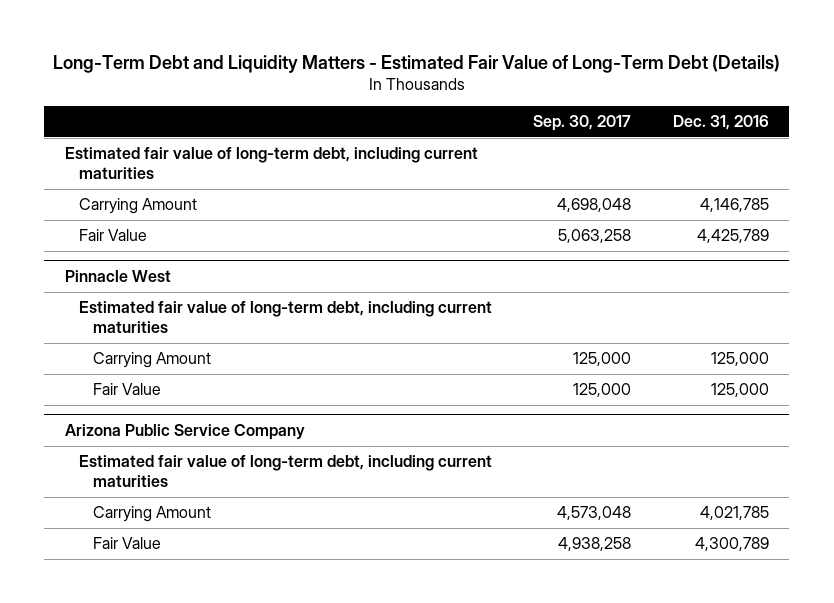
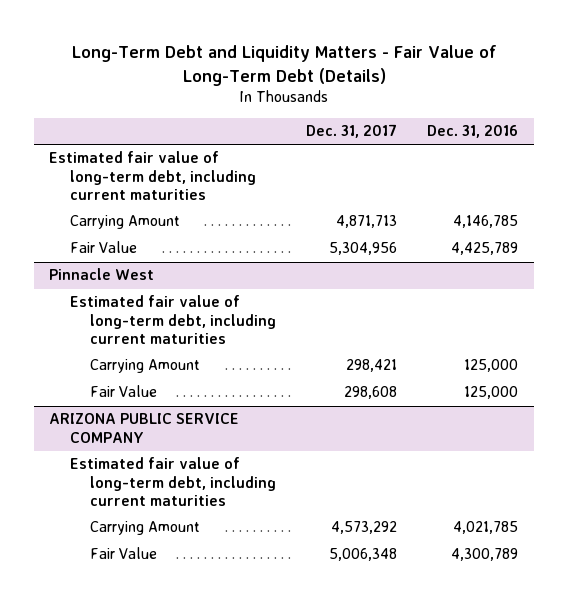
- Long-Term Debt and Liquidity Matters - Estimated Fair Value of Long-Term Debt (Details)
+ Long-Term Debt and Liquidity Matters - Fair Value of Long-Term Debt (Details)
- | Sep. 30, 2017 | Dec. 31, 2016
+ | Dec. 31, 2017 | Dec. 31, 2016
- Arizona Public Service Company
+ ARIZONA PUBLIC SERVICE COMPANY

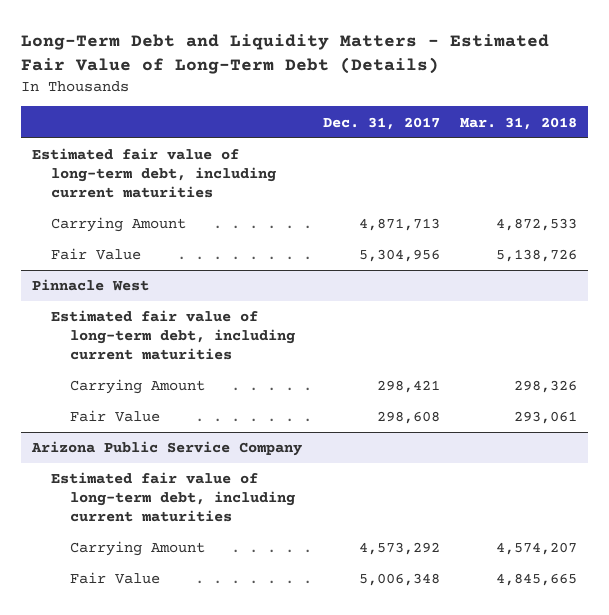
- Long-Term Debt and Liquidity Matters - Fair Value of Long-Term Debt (Details)
+ Long-Term Debt and Liquidity Matters - Estimated Fair Value of Long-Term Debt (Details)
- | Dec. 31, 2017 | Dec. 31, 2016
+ | Dec. 31, 2017 | Mar. 31, 2018
- ARIZONA PUBLIC SERVICE COMPANY
+ Arizona Public Service Company

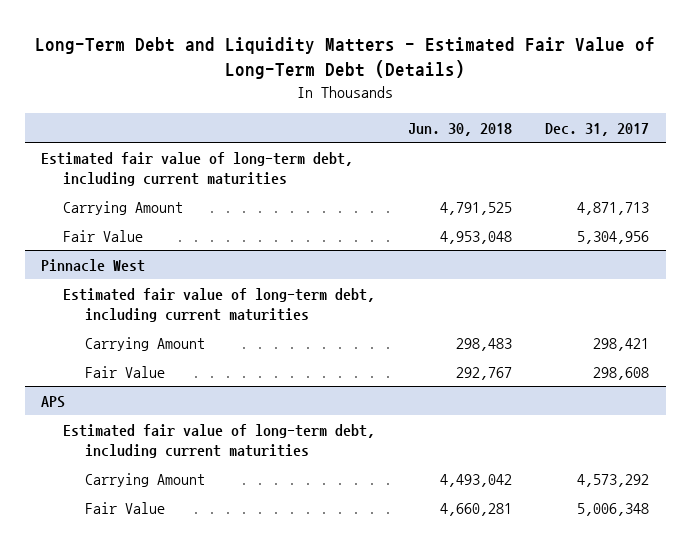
- | Dec. 31, 2017 | Mar. 31, 2018
+ | Jun. 30, 2018 | Dec. 31, 2017
- Arizona Public Service Company
+ APS

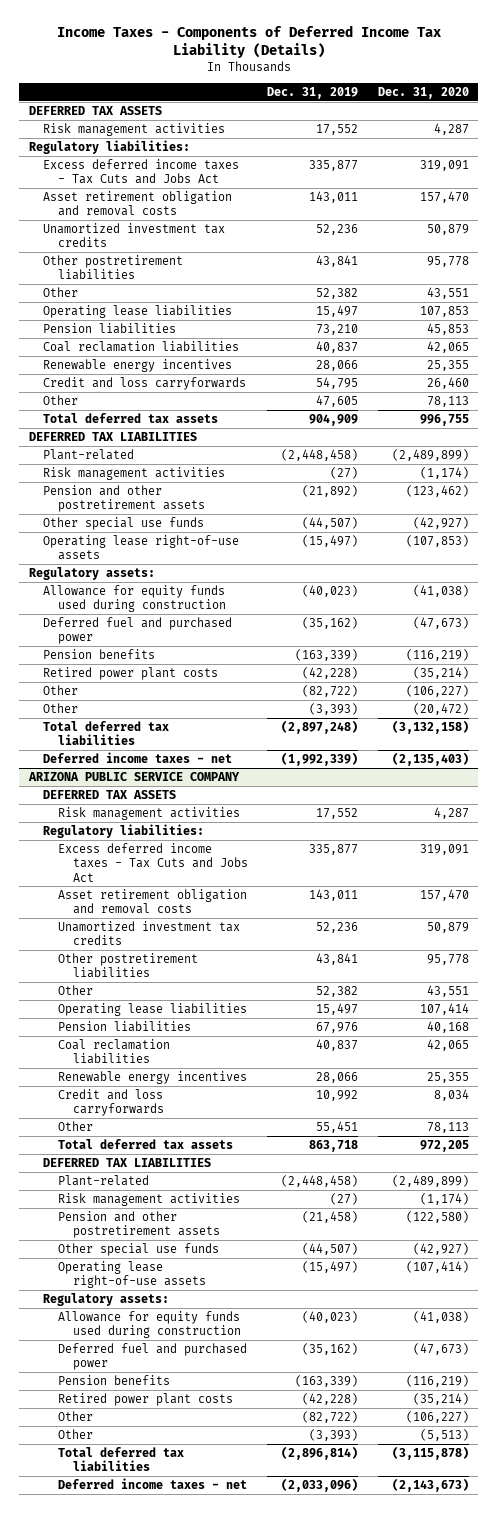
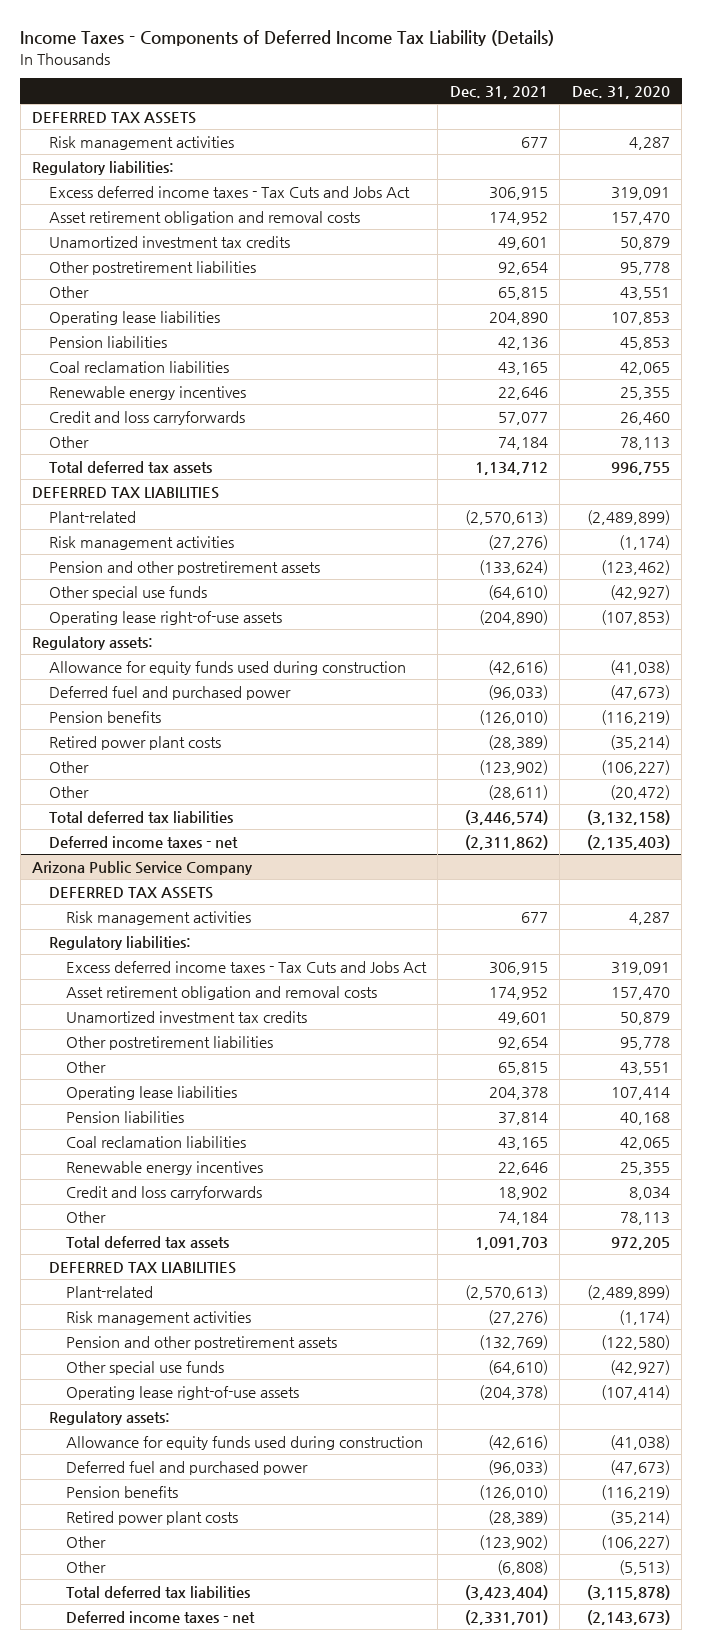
- | Dec. 31, 2019 | Dec. 31, 2020
+ | Dec. 31, 2021 | Dec. 31, 2020
- ARIZONA PUBLIC SERVICE COMPANY
+ Arizona Public Service Company

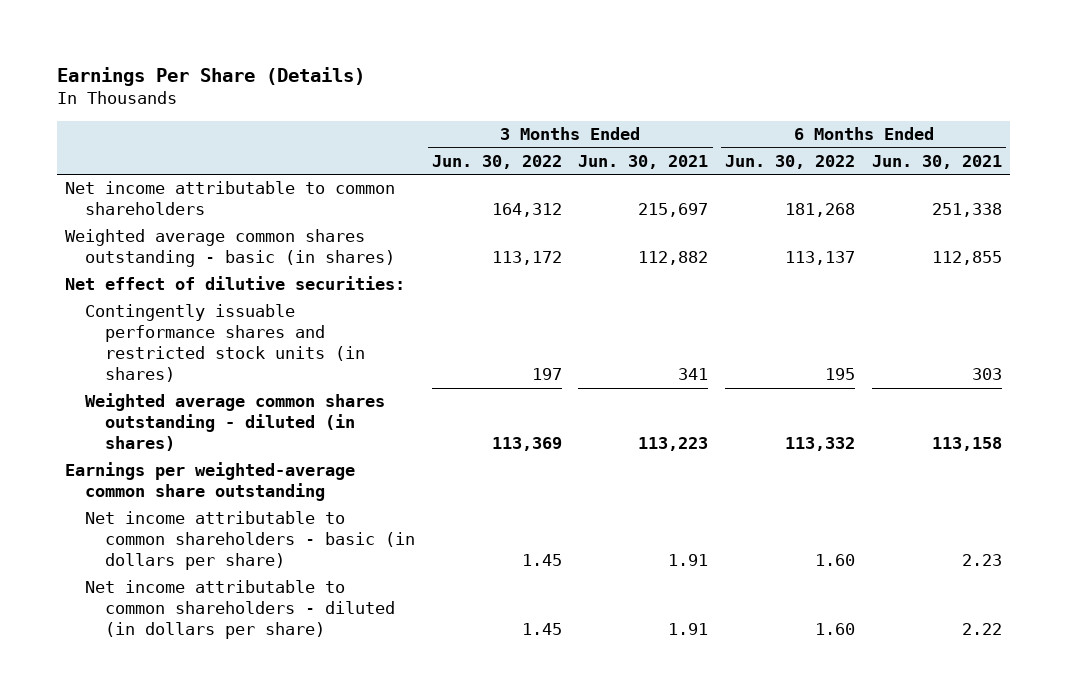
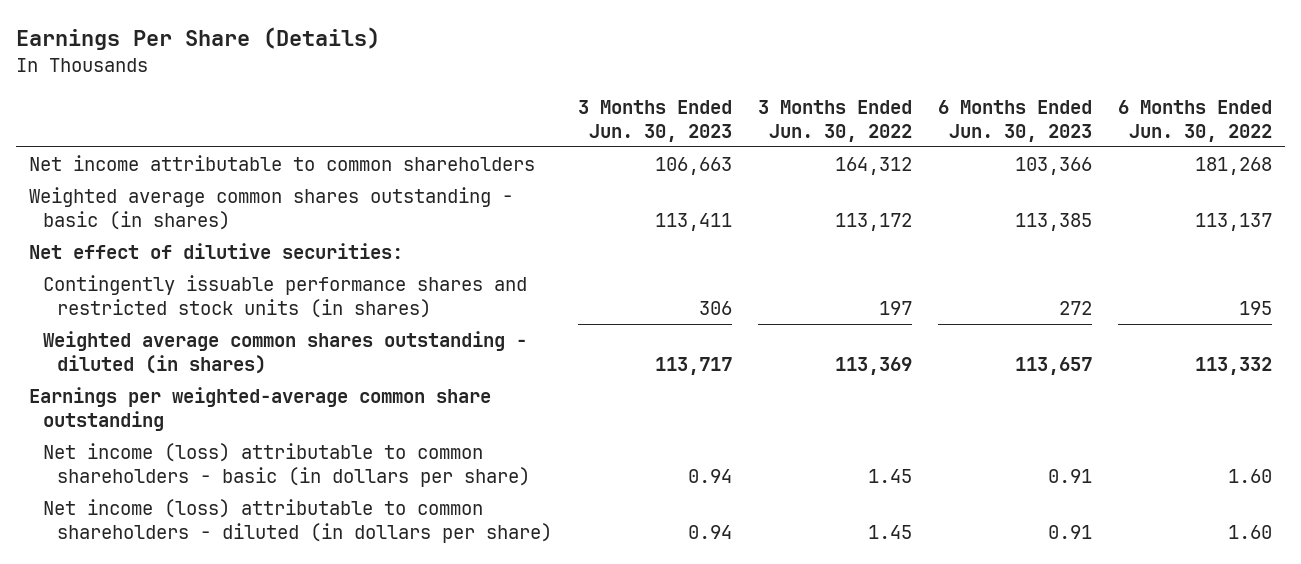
- | 3 Months Ended Jun. 30, 2022 | 3 Months Ended Jun. 30, 2021 | 6 Months Ended Jun. 30, 2022 | 6 Months Ended Jun. 30, 2021
+ | 3 Months Ended Jun. 30, 2023 | 3 Months Ended Jun. 30, 2022 | 6 Months Ended Jun. 30, 2023 | 6 Months Ended Jun. 30, 2022
- Net income attributable to common shareholders - basic (in dollars per share) | 1.45 | 1.91 | 1.60 | 2.23
- Net income attributable to common shareholders - diluted (in dollars per share) | 1.45 | 1.91 | 1.60 | 2.22
+ Net income (loss) attributable to common shareholders - basic (in dollars per share) | 0.94 | 1.45 | 0.91 | 1.60
+ Net income (loss) attributable to common shareholders - diluted (in dollars per share) | 0.94 | 1.45 | 0.91 | 1.60

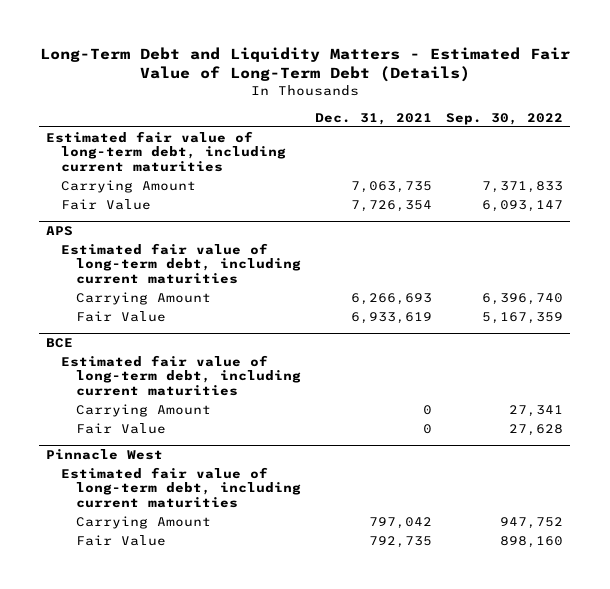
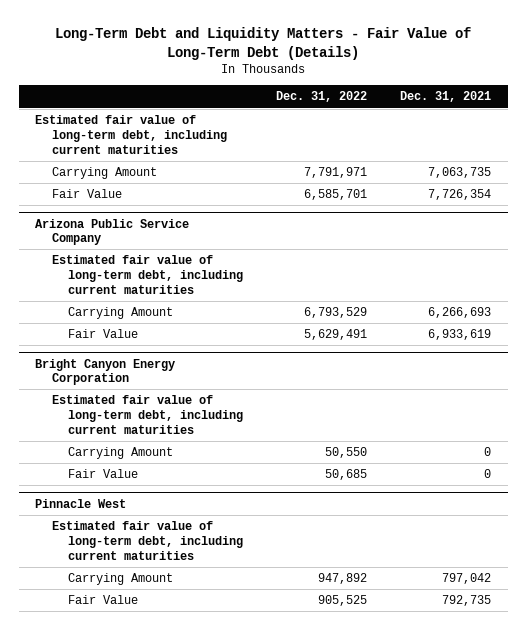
- Long-Term Debt and Liquidity Matters - Estimated Fair Value of Long-Term Debt (Details)
+ Long-Term Debt and Liquidity Matters - Fair Value of Long-Term Debt (Details)
- | Dec. 31, 2021 | Sep. 30, 2022
+ | Dec. 31, 2022 | Dec. 31, 2021
- APS
+ Arizona Public Service Company
- BCE
+ Bright Canyon Energy Corporation

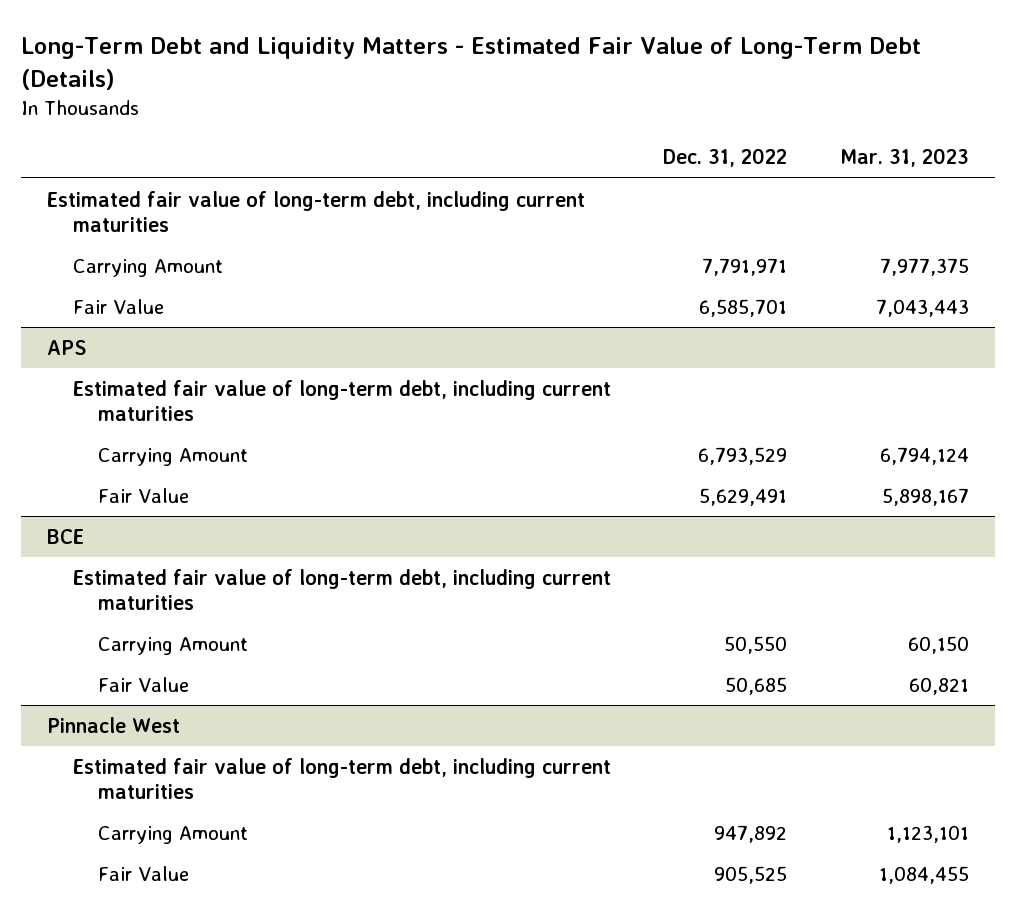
- Long-Term Debt and Liquidity Matters - Fair Value of Long-Term Debt (Details)
+ Long-Term Debt and Liquidity Matters - Estimated Fair Value of Long-Term Debt (Details)
- | Dec. 31, 2022 | Dec. 31, 2021
+ | Dec. 31, 2022 | Mar. 31, 2023
- Arizona Public Service Company
+ APS
- Bright Canyon Energy Corporation
+ BCE

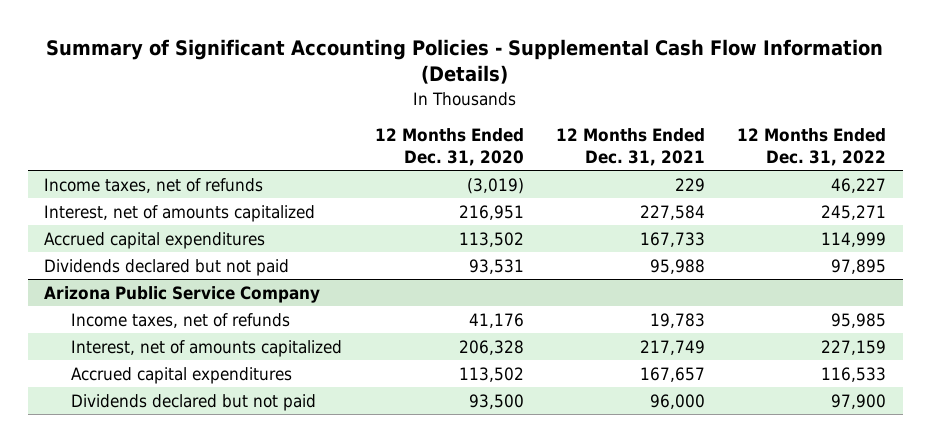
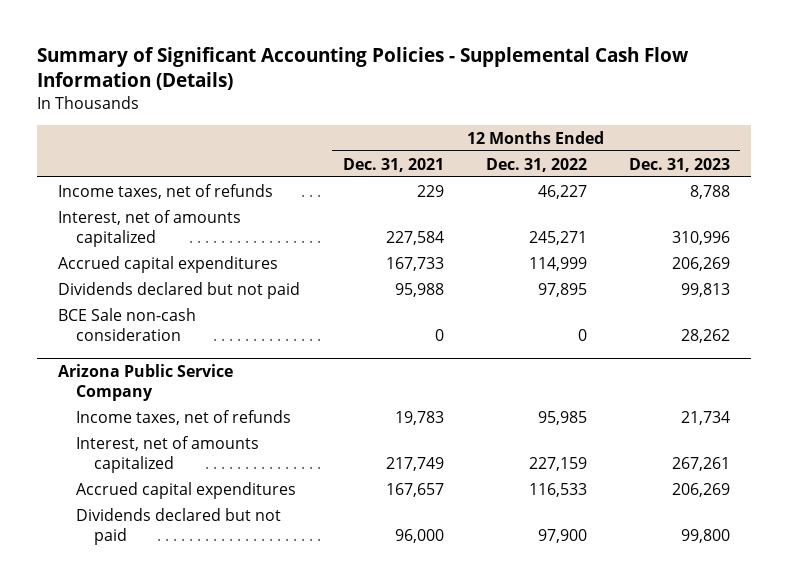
- | 12 Months Ended Dec. 31, 2020 | 12 Months Ended Dec. 31, 2021 | 12 Months Ended Dec. 31, 2022
+ | 12 Months Ended Dec. 31, 2021 | 12 Months Ended Dec. 31, 2022 | 12 Months Ended Dec. 31, 2023
+ BCE Sale non-cash consideration | 0 | 0 | 28,262

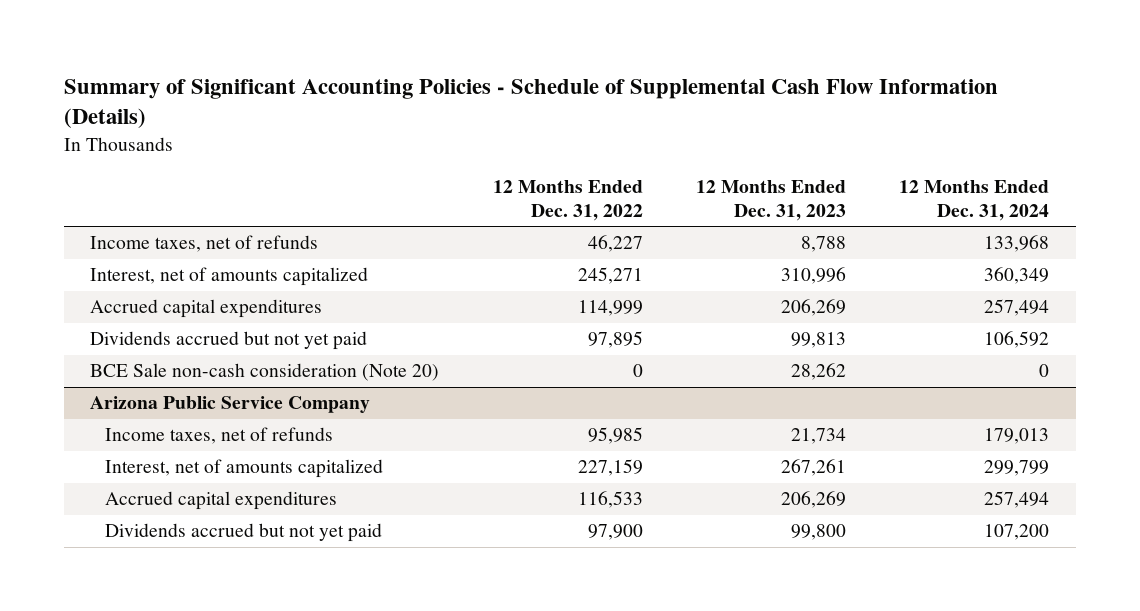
- Summary of Significant Accounting Policies - Supplemental Cash Flow Information (Details)
+ Summary of Significant Accounting Policies - Schedule of Supplemental Cash Flow Information (Details)
- | 12 Months Ended Dec. 31, 2021 | 12 Months Ended Dec. 31, 2022 | 12 Months Ended Dec. 31, 2023
+ | 12 Months Ended Dec. 31, 2022 | 12 Months Ended Dec. 31, 2023 | 12 Months Ended Dec. 31, 2024
- Dividends declared but not paid | 95,988 | 97,895 | 99,813
- BCE Sale non-cash consideration | 0 | 0 | 28,262
+ Dividends accrued but not yet paid | 97,895 | 99,813 | 106,592
+ BCE Sale non-cash consideration (Note 20) | 0 | 28,262 | 0
@ Arizona Public Service Company
- Dividends declared but not paid | 96,000 | 97,900 | 99,800
+ Dividends accrued but not yet paid | 97,900 | 99,800 | 107,200

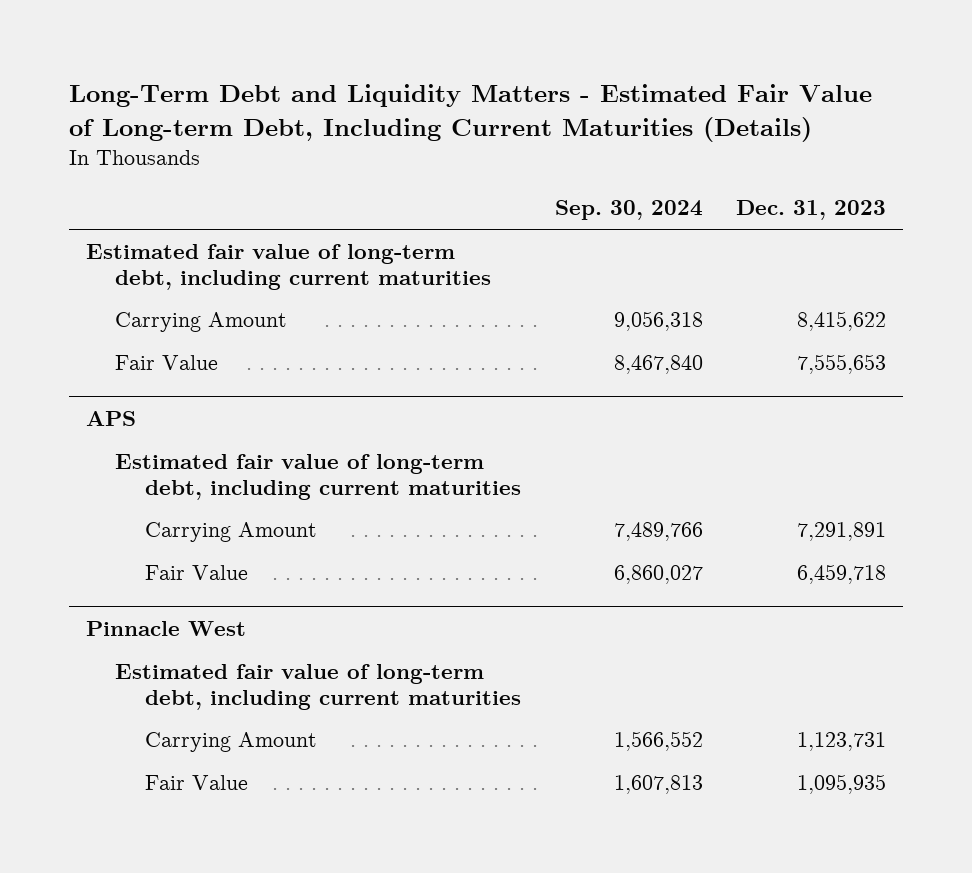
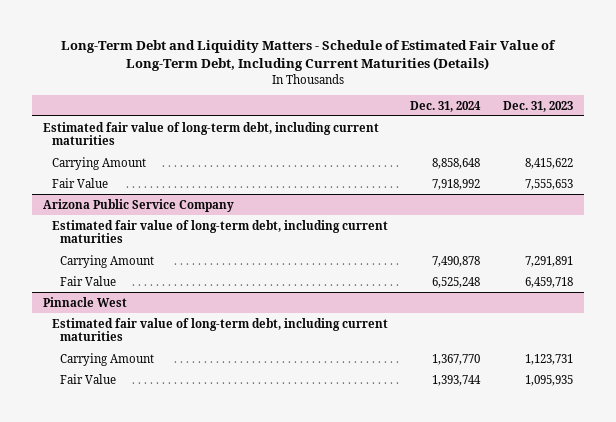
- Long-Term Debt and Liquidity Matters - Estimated Fair Value of Long-term Debt, Including Current Maturities (Details)
+ Long-Term Debt and Liquidity Matters - Schedule of Estimated Fair Value of Long-Term Debt, Including Current Maturities (Details)
- | Sep. 30, 2024 | Dec. 31, 2023
+ | Dec. 31, 2024 | Dec. 31, 2023
- APS
+ Arizona Public Service Company

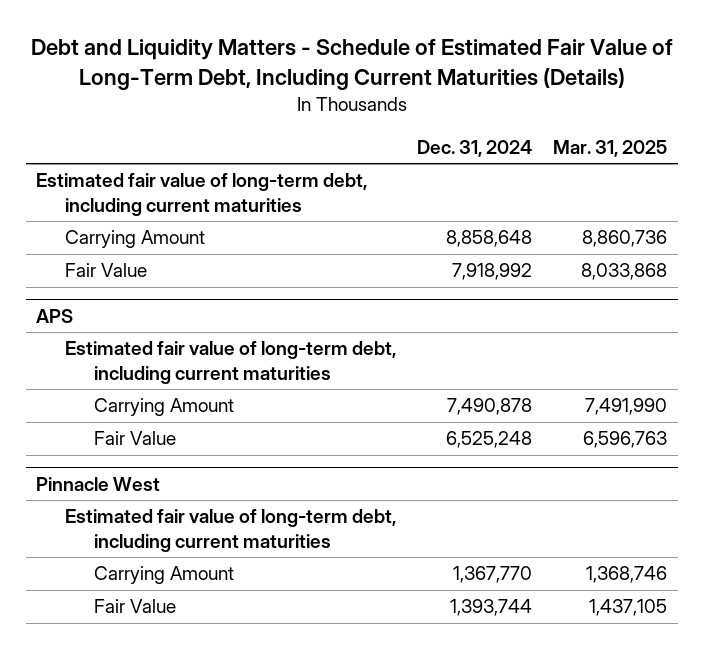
- Long-Term Debt and Liquidity Matters - Schedule of Estimated Fair Value of Long-Term Debt, Including Current Maturities (Details)
+ Debt and Liquidity Matters - Schedule of Estimated Fair Value of Long-Term Debt, Including Current Maturities (Details)
- | Dec. 31, 2024 | Dec. 31, 2023
+ | Dec. 31, 2024 | Mar. 31, 2025
- Arizona Public Service Company
+ APS

